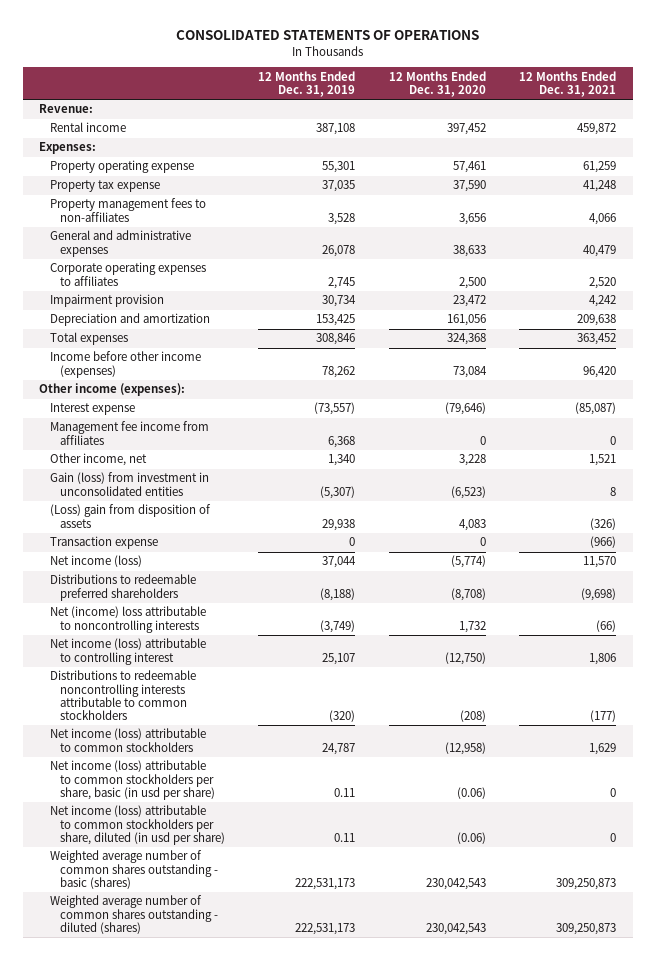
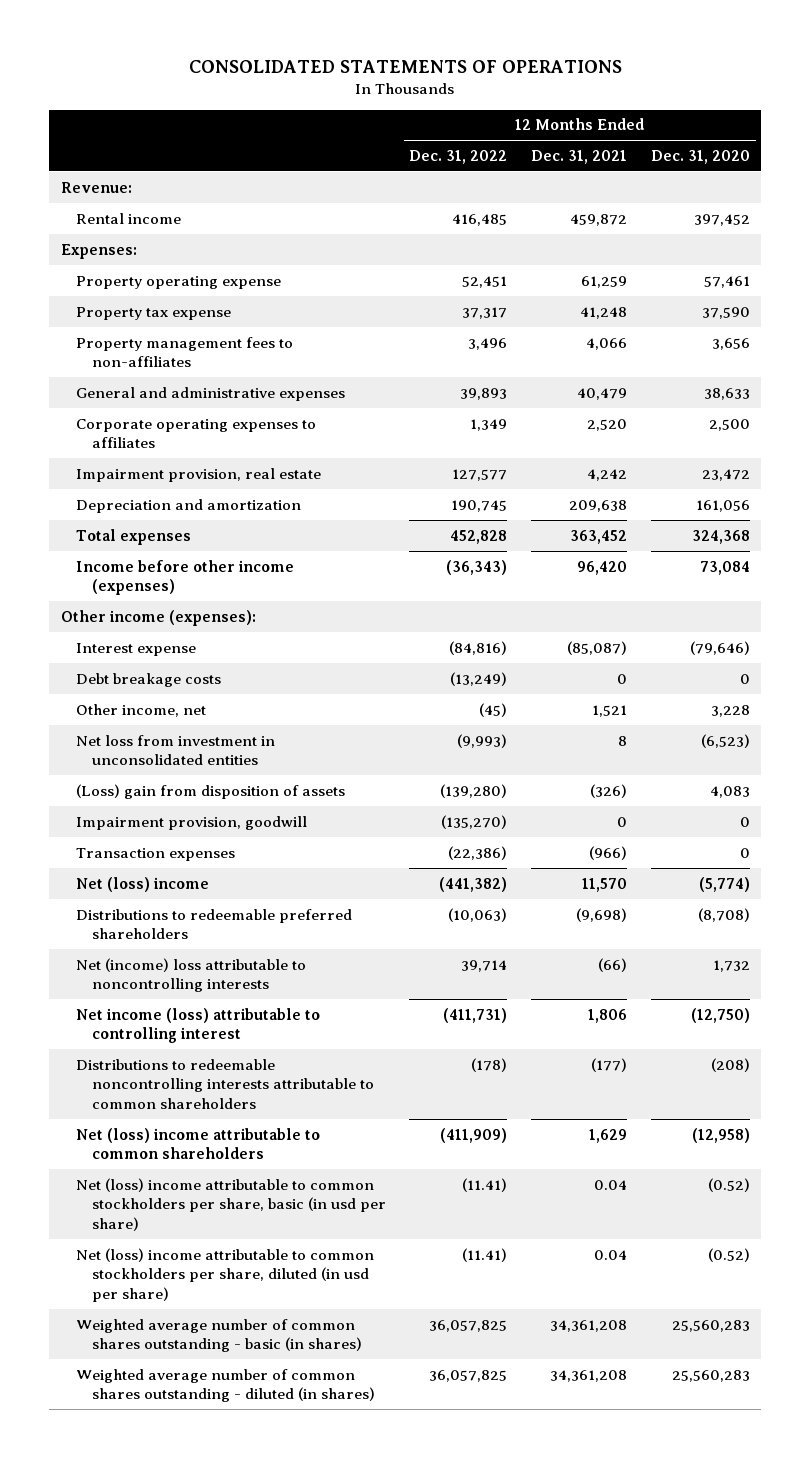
- | 12 Months Ended Dec. 31, 2019 | 12 Months Ended Dec. 31, 2020 | 12 Months Ended Dec. 31, 2021
+ | 12 Months Ended Dec. 31, 2022 | 12 Months Ended Dec. 31, 2021 | 12 Months Ended Dec. 31, 2020
- Impairment provision | 30,734 | 23,472 | 4,242
+ Impairment provision, real estate | 127,577 | 4,242 | 23,472
- Management fee income from affiliates | 6,368 | 0 | 0
+ Debt breakage costs | (13,249) | 0 | 0
- Gain (loss) from investment in unconsolidated entities | (5,307) | (6,523) | 8
+ Net loss from investment in unconsolidated entities | (9,993) | 8 | (6,523)
- Transaction expense | 0 | 0 | (966)
- Net income (loss) | 37,044 | (5,774) | 11,570
+ Impairment provision, goodwill | (135,270) | 0 | 0
+ Transaction expenses | (22,386) | (966) | 0
+ Net (loss) income | (441,382) | 11,570 | (5,774)
- Distributions to redeemable noncontrolling interests attributable to common stockholders | (320) | (208) | (177)
- Net income (loss) attributable to common stockholders | 24,787 | (12,958) | 1,629
- Net income (loss) attributable to common stockholders per share, basic (in usd per share) | 0.11 | (0.06) | 0
- Net income (loss) attributable to common stockholders per share, diluted (in usd per share) | 0.11 | (0.06) | 0
- Weighted average number of common shares outstanding - basic (shares) | 222,531,173 | 230,042,543 | 309,250,873
- Weighted average number of common shares outstanding - diluted (shares) | 222,531,173 | 230,042,543 | 309,250,873
+ Distributions to redeemable noncontrolling interests attributable to common shareholders | (178) | (177) | (208)
+ Net (loss) income attributable to common shareholders | (411,909) | 1,629 | (12,958)
+ Net (loss) income attributable to common stockholders per share, basic (in usd per share) | (11.41) | 0.04 | (0.52)
+ Net (loss) income attributable to common stockholders per share, diluted (in usd per share) | (11.41) | 0.04 | (0.52)
+ Weighted average number of common shares outstanding - basic (in shares) | 36,057,825 | 34,361,208 | 25,560,283
+ Weighted average number of common shares outstanding - diluted (in shares) | 36,057,825 | 34,361,208 | 25,560,283

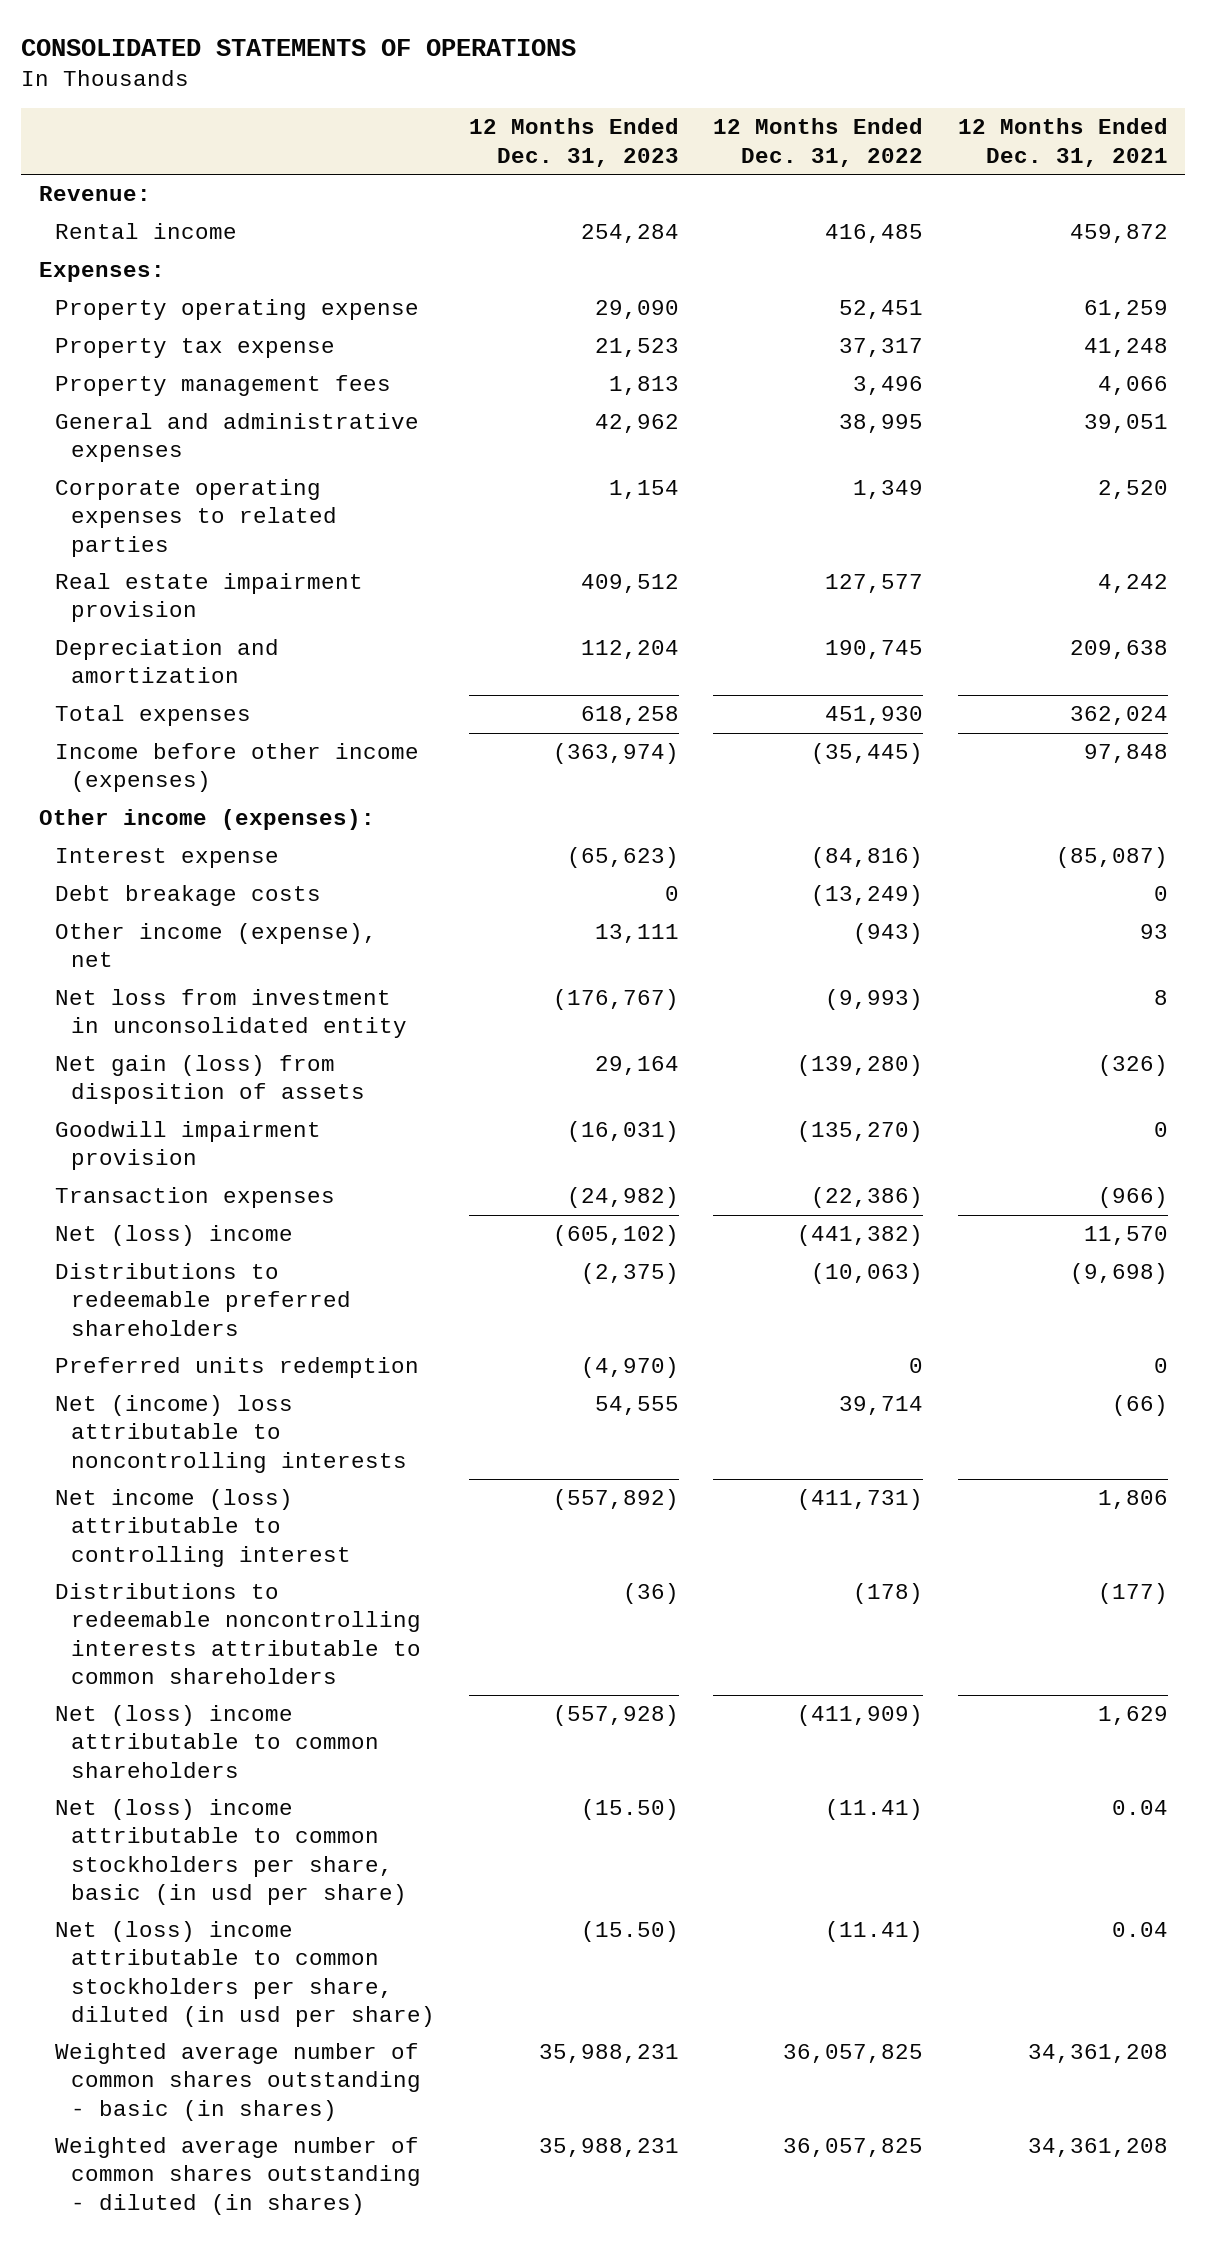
- | 12 Months Ended Dec. 31, 2022 | 12 Months Ended Dec. 31, 2021 | 12 Months Ended Dec. 31, 2020
+ | 12 Months Ended Dec. 31, 2023 | 12 Months Ended Dec. 31, 2022 | 12 Months Ended Dec. 31, 2021
- Property management fees to non-affiliates | 3,496 | 4,066 | 3,656
- General and administrative expenses | 39,893 | 40,479 | 38,633
- Corporate operating expenses to affiliates | 1,349 | 2,520 | 2,500
- Impairment provision, real estate | 127,577 | 4,242 | 23,472
+ Property management fees | 1,813 | 3,496 | 4,066
+ General and administrative expenses | 42,962 | 38,995 | 39,051
+ Corporate operating expenses to related parties | 1,154 | 1,349 | 2,520
+ Real estate impairment provision | 409,512 | 127,577 | 4,242
- Total expenses | 452,828 | 363,452 | 324,368
- Income before other income (expenses) | (36,343) | 96,420 | 73,084
+ Total expenses | 618,258 | 451,930 | 362,024
+ Income before other income (expenses) | (363,974) | (35,445) | 97,848
- Other income, net | (45) | 1,521 | 3,228
- Net loss from investment in unconsolidated entities | (9,993) | 8 | (6,523)
- (Loss) gain from disposition of assets | (139,280) | (326) | 4,083
- Impairment provision, goodwill | (135,270) | 0 | 0
+ Other income (expense), net | 13,111 | (943) | 93
+ Net loss from investment in unconsolidated entity | (176,767) | (9,993) | 8
+ Net gain (loss) from disposition of assets | 29,164 | (139,280) | (326)
+ Goodwill impairment provision | (16,031) | (135,270) | 0
+ Preferred units redemption | (4,970) | 0 | 0

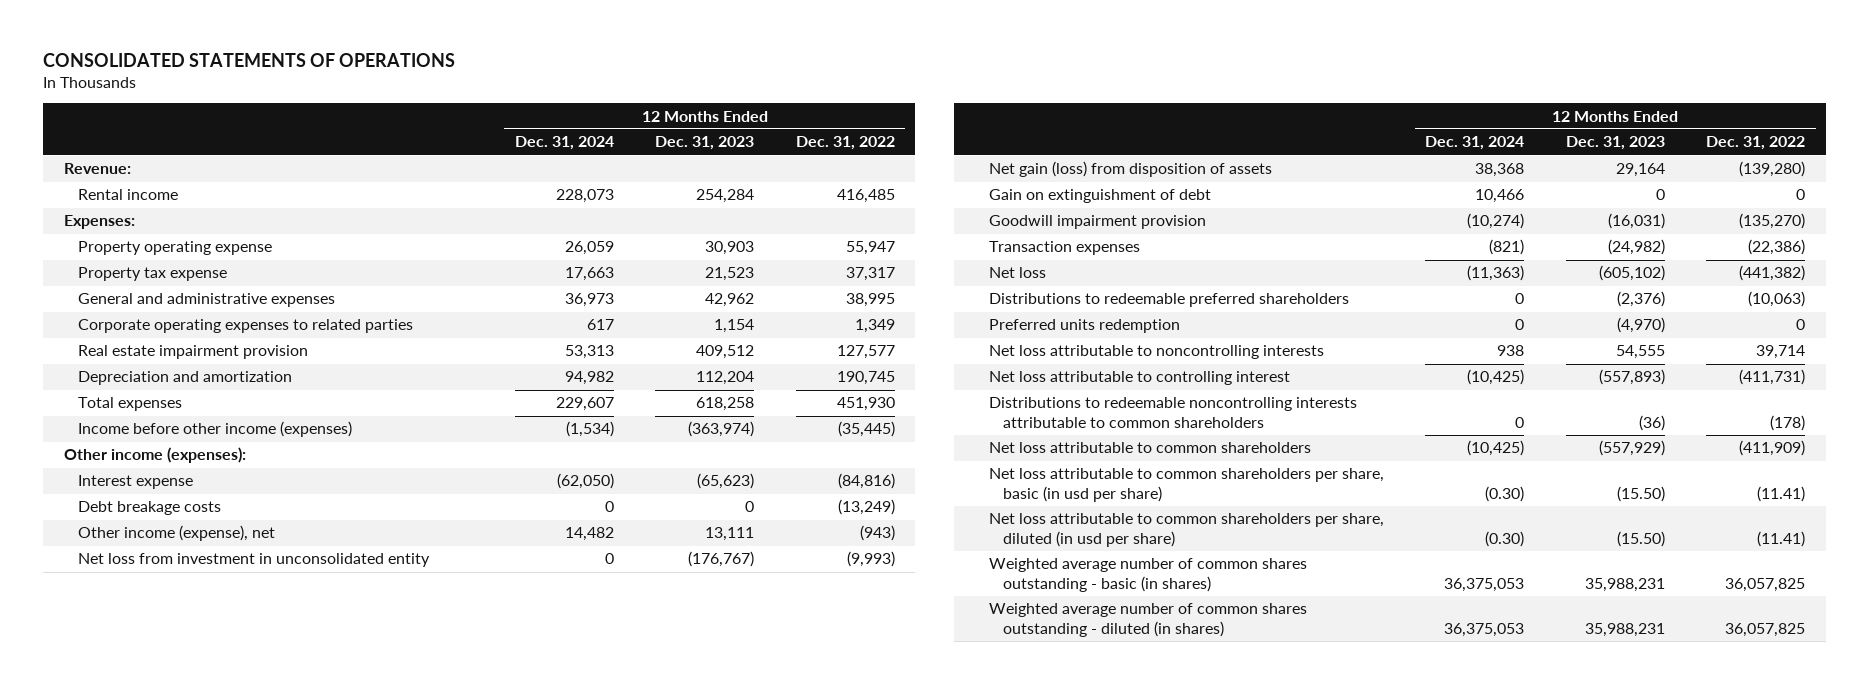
- | 12 Months Ended Dec. 31, 2023 | 12 Months Ended Dec. 31, 2022 | 12 Months Ended Dec. 31, 2021
+ | 12 Months Ended Dec. 31, 2024 | 12 Months Ended Dec. 31, 2023 | 12 Months Ended Dec. 31, 2022
- Property operating expense | 29,090 | 52,451 | 61,259
+ Property operating expense | 26,059 | 30,903 | 55,947
- Property management fees | 1,813 | 3,496 | 4,066
+ Gain on extinguishment of debt | 10,466 | 0 | 0
- Net (loss) income | (605,102) | (441,382) | 11,570
- Distributions to redeemable preferred shareholders | (2,375) | (10,063) | (9,698)
+ Net loss | (11,363) | (605,102) | (441,382)
+ Distributions to redeemable preferred shareholders | 0 | (2,376) | (10,063)
- Net (income) loss attributable to noncontrolling interests | 54,555 | 39,714 | (66)
- Net income (loss) attributable to controlling interest | (557,892) | (411,731) | 1,806
+ Net loss attributable to noncontrolling interests | 938 | 54,555 | 39,714
+ Net loss attributable to controlling interest | (10,425) | (557,893) | (411,731)
- Net (loss) income attributable to common shareholders | (557,928) | (411,909) | 1,629
- Net (loss) income attributable to common stockholders per share, basic (in usd per share) | (15.50) | (11.41) | 0.04
- Net (loss) income attributable to common stockholders per share, diluted (in usd per share) | (15.50) | (11.41) | 0.04
+ Net loss attributable to common shareholders | (10,425) | (557,929) | (411,909)
+ Net loss attributable to common shareholders per share, basic (in usd per share) | (0.30) | (15.50) | (11.41)
+ Net loss attributable to common shareholders per share, diluted (in usd per share) | (0.30) | (15.50) | (11.41)

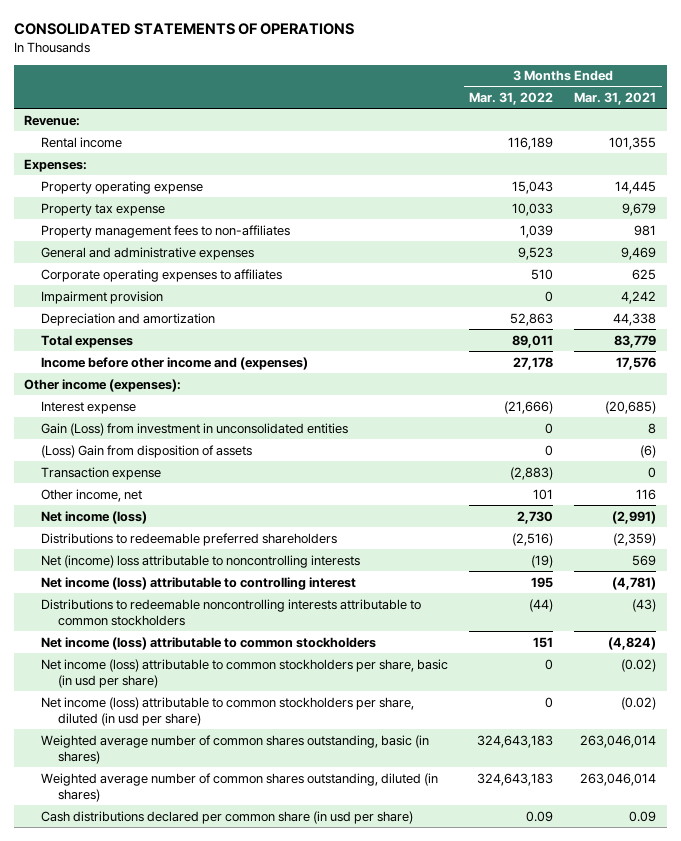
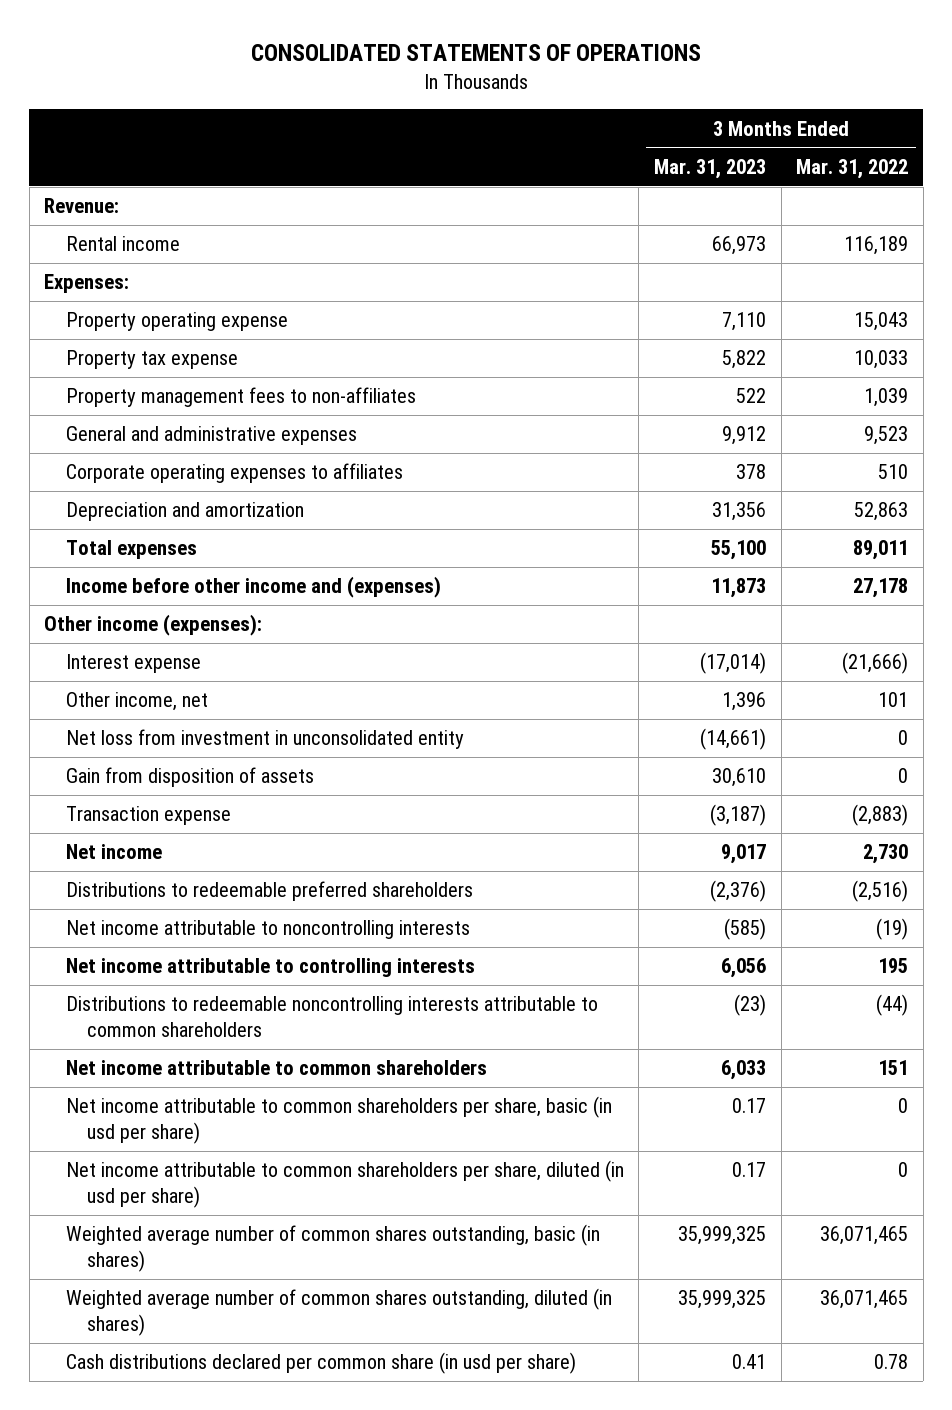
- | 3 Months Ended Mar. 31, 2022 | 3 Months Ended Mar. 31, 2021
+ | 3 Months Ended Mar. 31, 2023 | 3 Months Ended Mar. 31, 2022
- Impairment provision | 0 | 4,242
- Gain (Loss) from investment in unconsolidated entities | 0 | 8
- (Loss) Gain from disposition of assets | 0 | (6)
- Net income (loss) | 2,730 | (2,991)
+ Net loss from investment in unconsolidated entity | (14,661) | 0
+ Gain from disposition of assets | 30,610 | 0
moved down: Transaction expense | (3,187) | (2,883)
+ Net income | 9,017 | 2,730
- Net (income) loss attributable to noncontrolling interests | (19) | 569
- Net income (loss) attributable to controlling interest | 195 | (4,781)
- Distributions to redeemable noncontrolling interests attributable to common stockholders | (44) | (43)
- Net income (loss) attributable to common stockholders | 151 | (4,824)
- Net income (loss) attributable to common stockholders per share, basic (in usd per share) | 0 | (0.02)
- Net income (loss) attributable to common stockholders per share, diluted (in usd per share) | 0 | (0.02)
- Weighted average number of common shares outstanding, basic (in shares) | 324,643,183 | 263,046,014
- Weighted average number of common shares outstanding, diluted (in shares) | 324,643,183 | 263,046,014
- Cash distributions declared per common share (in usd per share) | 0.09 | 0.09
+ Net income attributable to noncontrolling interests | (585) | (19)
+ Net income attributable to controlling interests | 6,056 | 195
+ Distributions to redeemable noncontrolling interests attributable to common shareholders | (23) | (44)
+ Net income attributable to common shareholders | 6,033 | 151
+ Net income attributable to common shareholders per share, basic (in usd per share) | 0.17 | 0
+ Net income attributable to common shareholders per share, diluted (in usd per share) | 0.17 | 0
+ Weighted average number of common shares outstanding, basic (in shares) | 35,999,325 | 36,071,465
+ Weighted average number of common shares outstanding, diluted (in shares) | 35,999,325 | 36,071,465
+ Cash distributions declared per common share (in usd per share) | 0.41 | 0.78

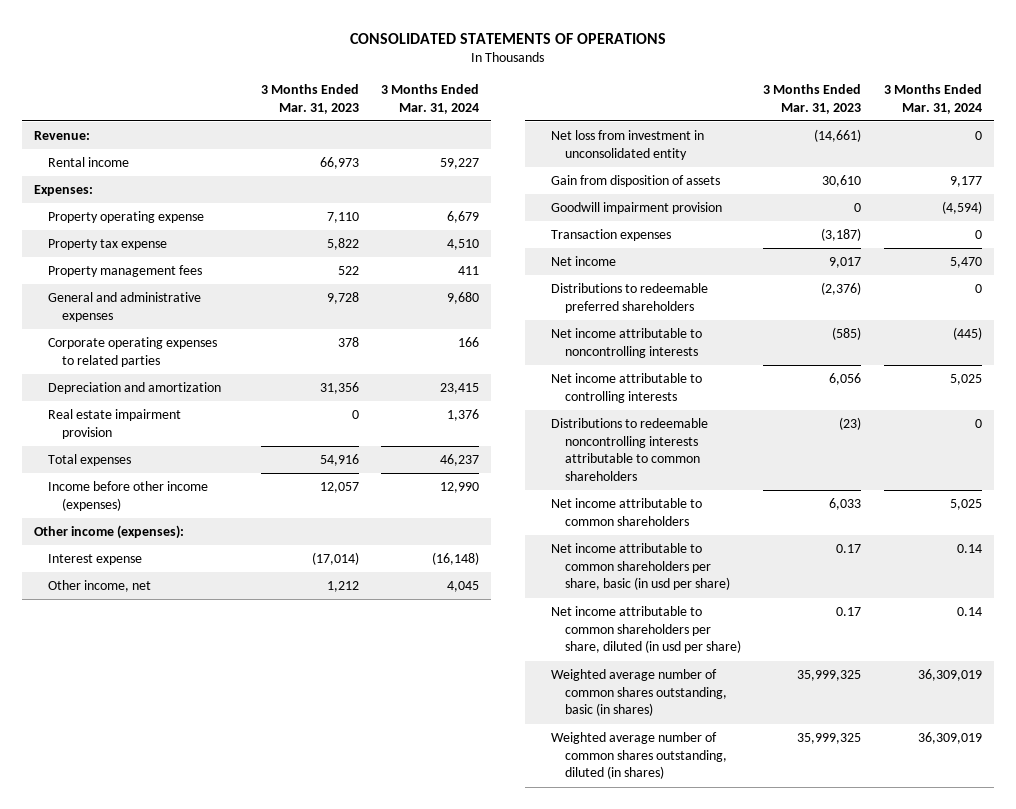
- | 3 Months Ended Mar. 31, 2023 | 3 Months Ended Mar. 31, 2022
+ | 3 Months Ended Mar. 31, 2023 | 3 Months Ended Mar. 31, 2024
- Property management fees to non-affiliates | 522 | 1,039
- General and administrative expenses | 9,912 | 9,523
- Corporate operating expenses to affiliates | 378 | 510
+ Property management fees | 522 | 411
+ General and administrative expenses | 9,728 | 9,680
+ Corporate operating expenses to related parties | 378 | 166
- Total expenses | 55,100 | 89,011
- Income before other income and (expenses) | 11,873 | 27,178
+ Real estate impairment provision | 0 | 1,376
+ Total expenses | 54,916 | 46,237
+ Income before other income (expenses) | 12,057 | 12,990
- Other income, net | 1,396 | 101
+ Other income, net | 1,212 | 4,045
- Transaction expense | (3,187) | (2,883)
+ Goodwill impairment provision | 0 | (4,594)
+ Transaction expenses | (3,187) | 0
- Cash distributions declared per common share (in usd per share) | 0.41 | 0.78

